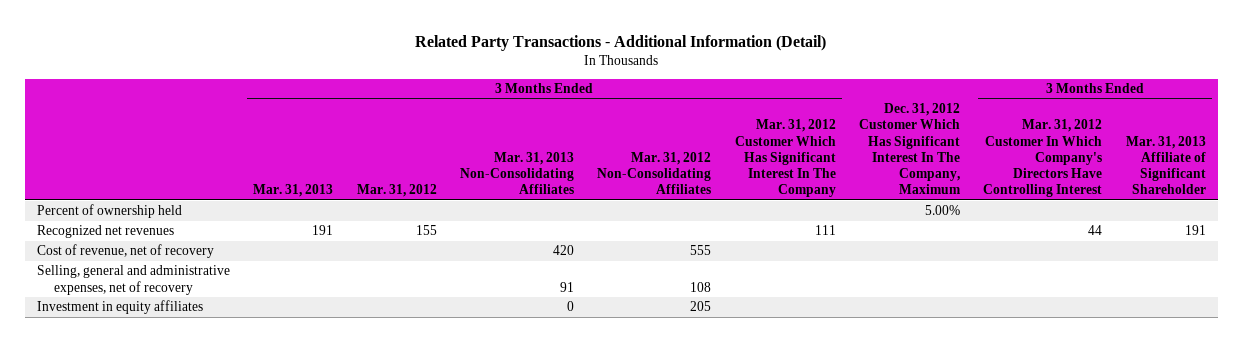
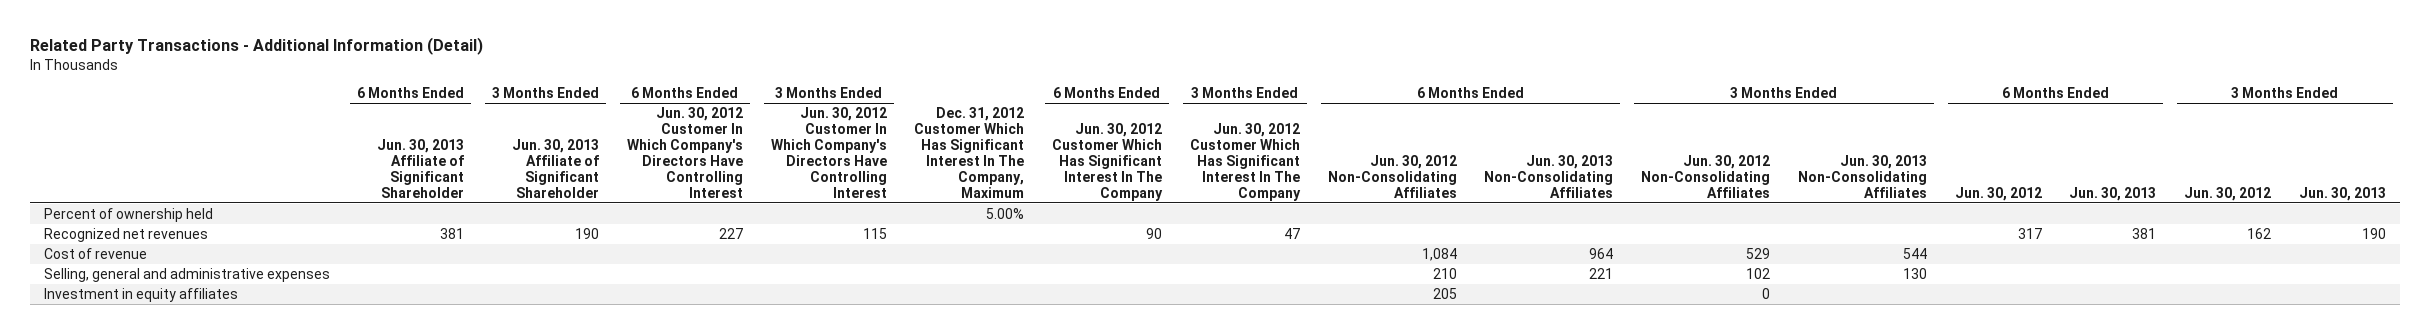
- | 3 Months Ended Mar. 31, 2013 | 3 Months Ended Mar. 31, 2012 | 3 Months Ended Mar. 31, 2013 Non-Consolidating Affiliates | 3 Months Ended Mar. 31, 2012 Non-Consolidating Affiliates | 3 Months Ended Mar. 31, 2012 Customer Which Has Significant Interest In The Company | Dec. 31, 2012 Customer Which Has Significant Interest In The Company, Maximum | 3 Months Ended Mar. 31, 2012 Customer In Which Company's Directors Have Controlling Interest | 3 Months Ended Mar. 31, 2013 Affiliate of Significant Shareholder
+ | 6 Months Ended Jun. 30, 2013 Affiliate of Significant Shareholder | 3 Months Ended Jun. 30, 2013 Affiliate of Significant Shareholder | 6 Months Ended Jun. 30, 2012 Customer In Which Company's Directors Have Controlling Interest | 3 Months Ended Jun. 30, 2012 Customer In Which Company's Directors Have Controlling Interest | Dec. 31, 2012 Customer Which Has Significant Interest In The Company, Maximum | 6 Months Ended Jun. 30, 2012 Customer Which Has Significant Interest In The Company | 3 Months Ended Jun. 30, 2012 Customer Which Has Significant Interest In The Company | 6 Months Ended Jun. 30, 2012 Non-Consolidating Affiliates | 6 Months Ended Jun. 30, 2013 Non-Consolidating Affiliates | 3 Months Ended Jun. 30, 2012 Non-Consolidating Affiliates | 3 Months Ended Jun. 30, 2013 Non-Consolidating Affiliates | 6 Months Ended Jun. 30, 2012 | 6 Months Ended Jun. 30, 2013 | 3 Months Ended Jun. 30, 2012 | 3 Months Ended Jun. 30, 2013
- Cost of revenue, net of recovery | | | 420 | 555 | | | |
- Selling, general and administrative expenses, net of recovery | | | 91 | 108 | | | |
+ Cost of revenue | | | | | | | | 1,084 | 964 | 529 | 544 | | | |
+ Selling, general and administrative expenses | | | | | | | | 210 | 221 | 102 | 130 | | | |

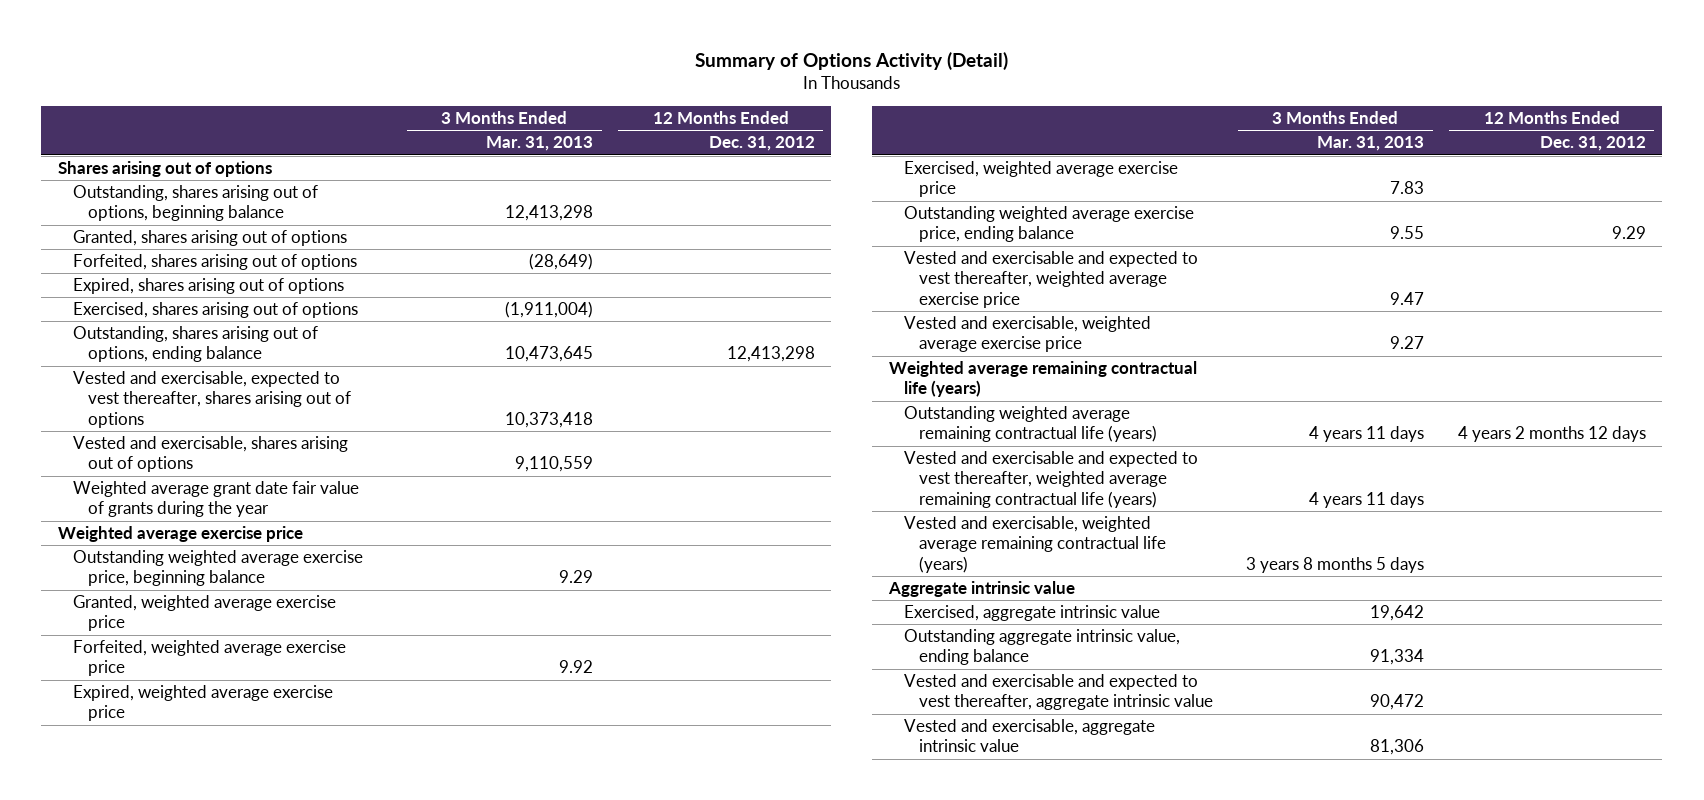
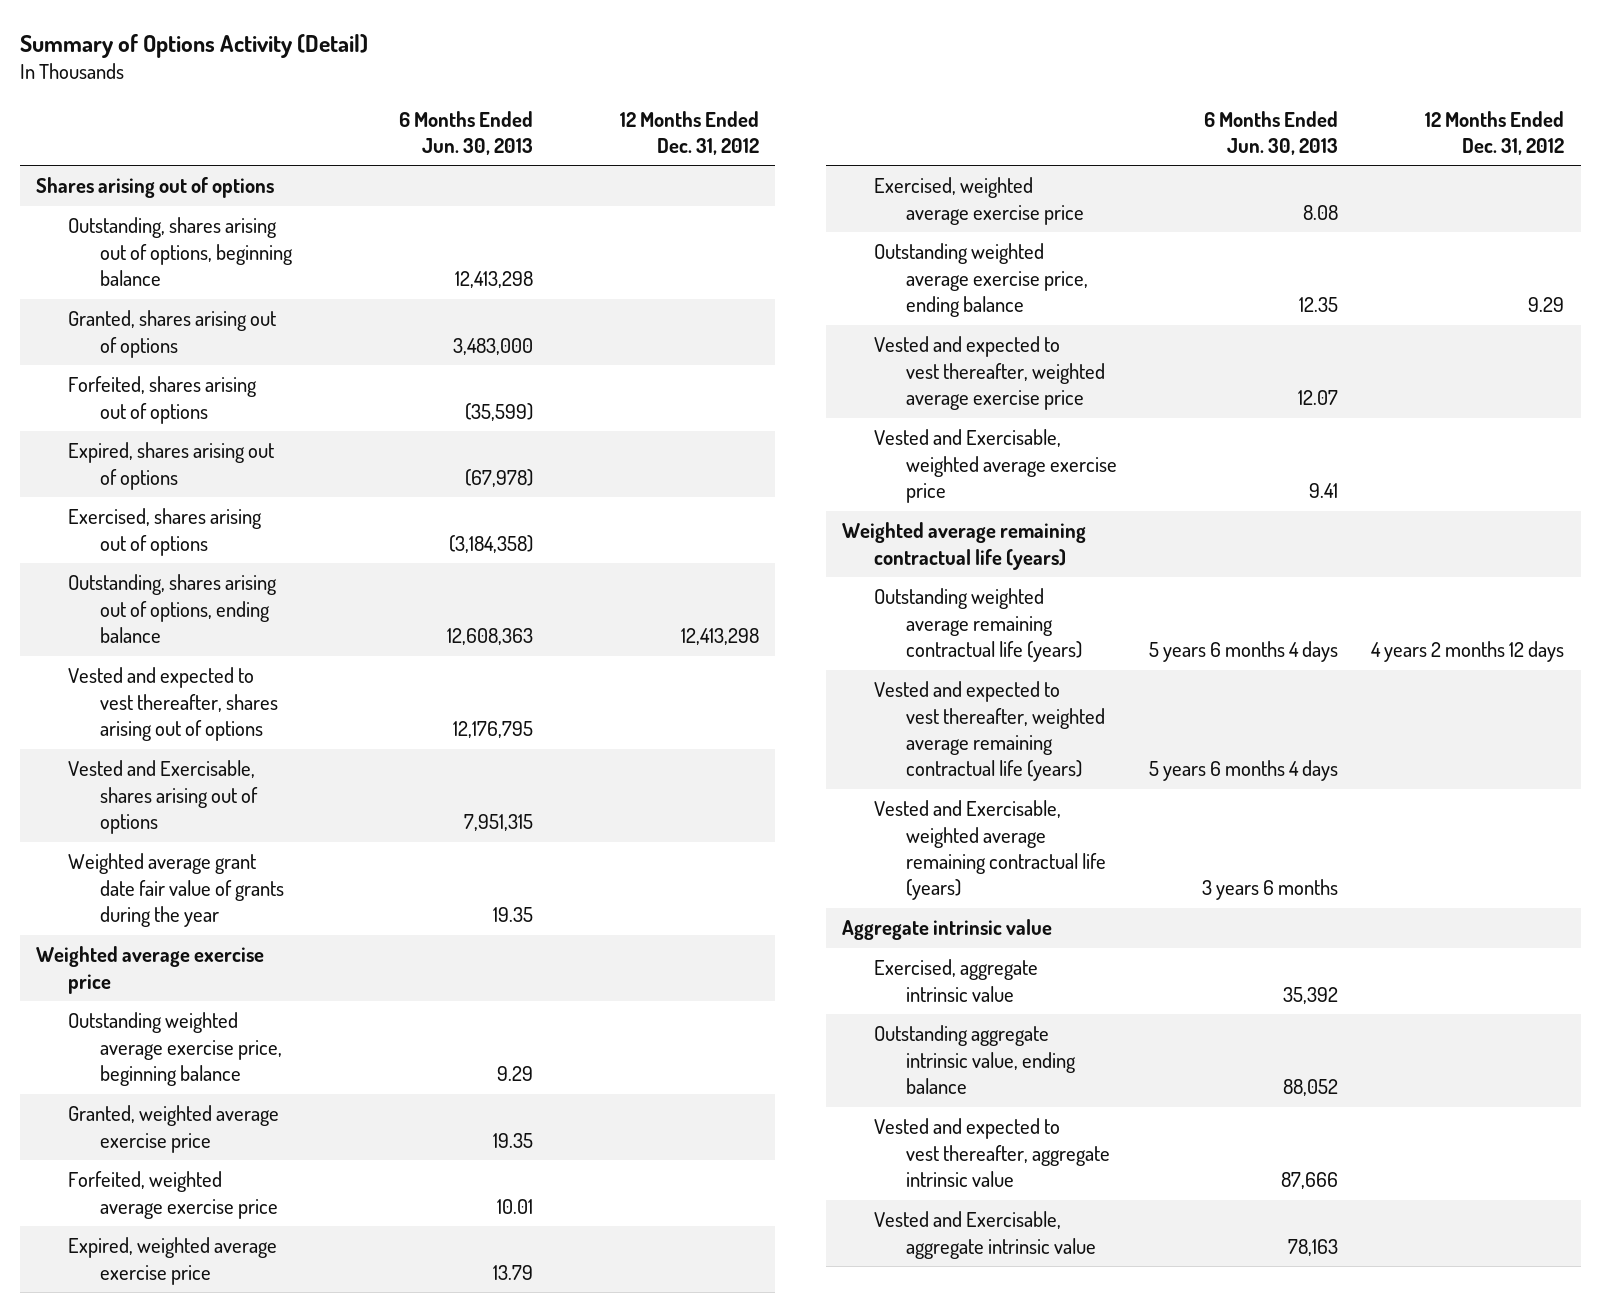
- | 3 Months Ended Mar. 31, 2013 | 12 Months Ended Dec. 31, 2012
+ | 6 Months Ended Jun. 30, 2013 | 12 Months Ended Dec. 31, 2012
- Vested and exercisable, expected to vest thereafter, shares arising out of options | 10,373,418 |
- Vested and exercisable, shares arising out of options | 9,110,559 |
+ Vested and expected to vest thereafter, shares arising out of options | 12,176,795 |
+ Vested and Exercisable, shares arising out of options | 7,951,315 |
- Vested and exercisable and expected to vest thereafter, weighted average exercise price | 9.47 |
- Vested and exercisable, weighted average exercise price | 9.27 |
+ Vested and expected to vest thereafter, weighted average exercise price | 12.07 |
+ Vested and Exercisable, weighted average exercise price | 9.41 |
- Vested and exercisable and expected to vest thereafter, weighted average remaining contractual life (years) | 4 years 11 days |
- Vested and exercisable, weighted average remaining contractual life (years) | 3 years 8 months 5 days |
+ Vested and expected to vest thereafter, weighted average remaining contractual life (years) | 5 years 6 months 4 days |
+ Vested and Exercisable, weighted average remaining contractual life (years) | 3 years 6 months |
- Vested and exercisable and expected to vest thereafter, aggregate intrinsic value | 90,472 |
- Vested and exercisable, aggregate intrinsic value | 81,306 |
+ Vested and expected to vest thereafter, aggregate intrinsic value | 87,666 |
+ Vested and Exercisable, aggregate intrinsic value | 78,163 |

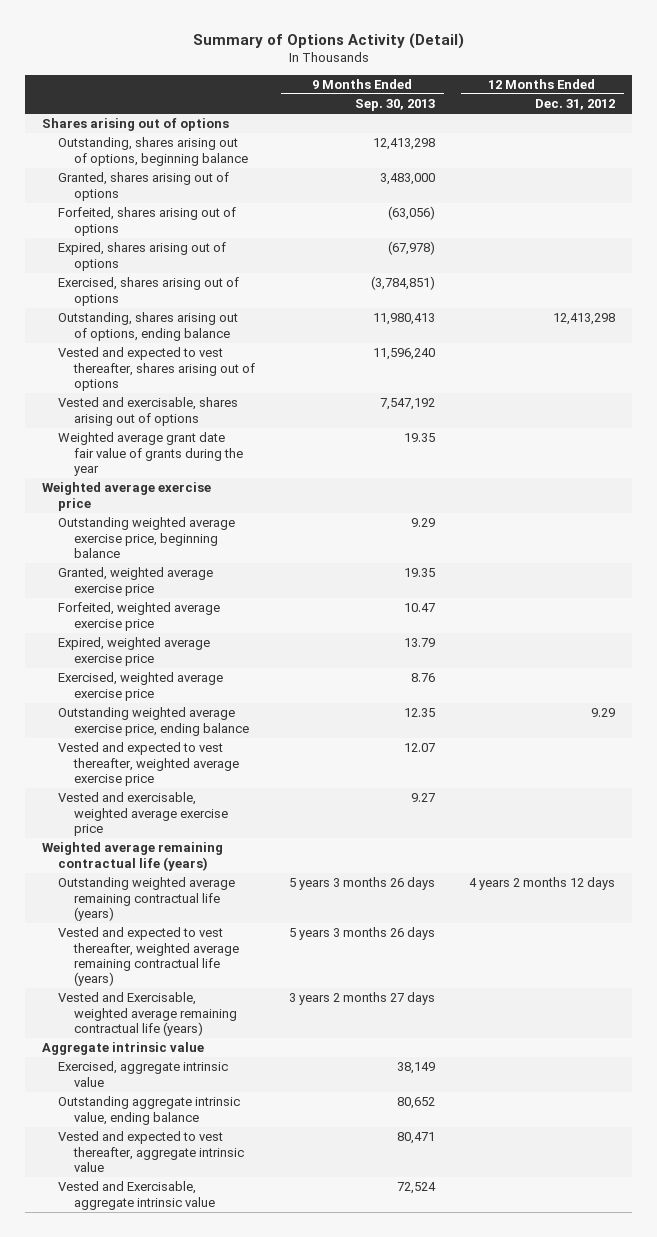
- | 6 Months Ended Jun. 30, 2013 | 12 Months Ended Dec. 31, 2012
+ | 9 Months Ended Sep. 30, 2013 | 12 Months Ended Dec. 31, 2012
- Vested and Exercisable, shares arising out of options | 7,951,315 |
+ Vested and exercisable, shares arising out of options | 7,547,192 |
- Vested and Exercisable, weighted average exercise price | 9.41 |
+ Vested and exercisable, weighted average exercise price | 9.27 |

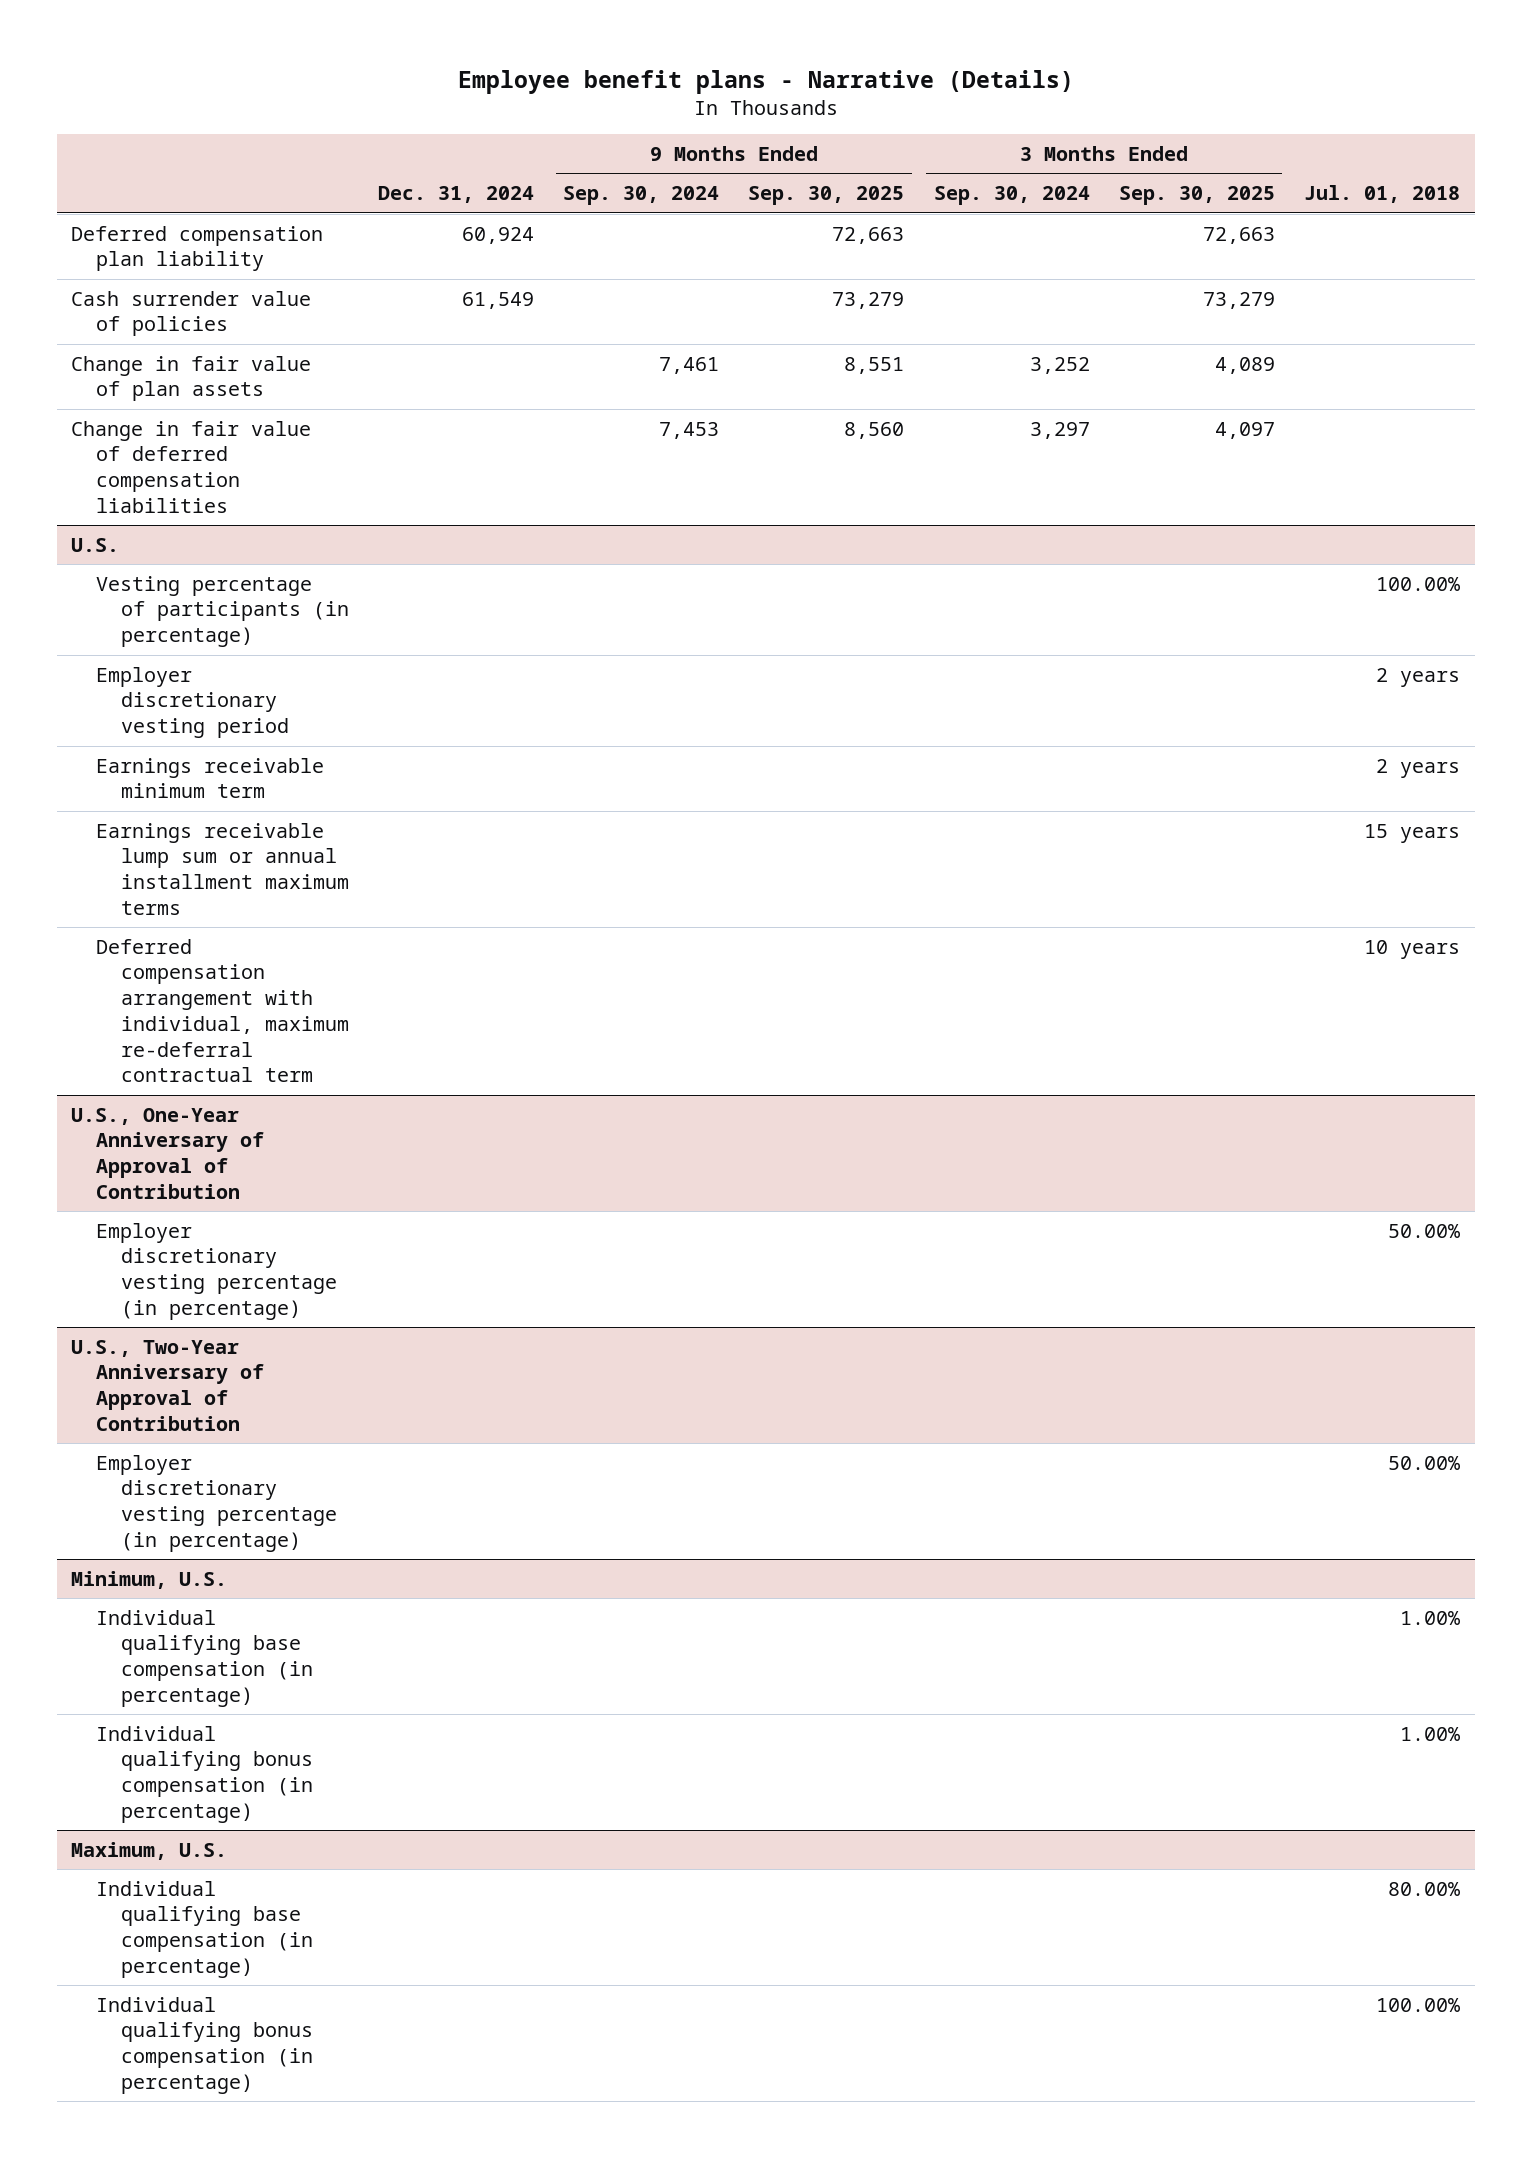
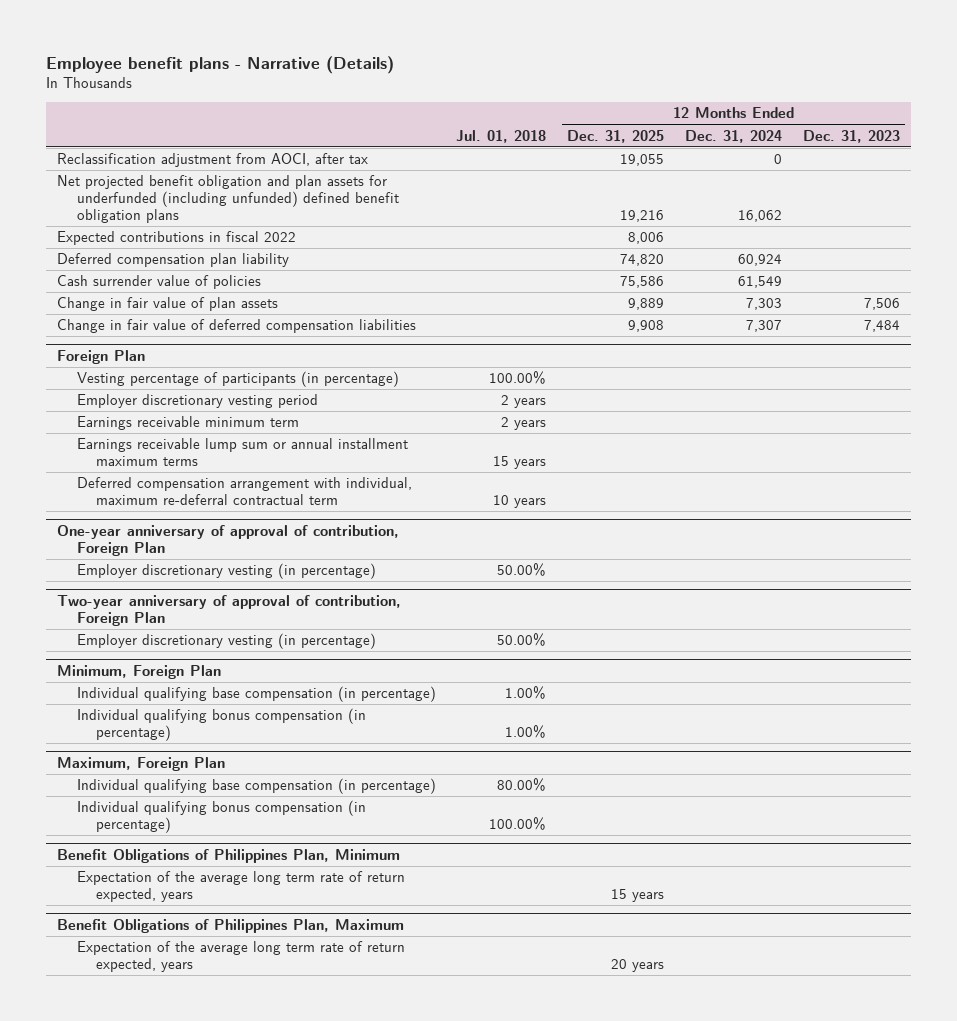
- | Dec. 31, 2024 | 9 Months Ended Sep. 30, 2024 | 9 Months Ended Sep. 30, 2025 | 3 Months Ended Sep. 30, 2024 | 3 Months Ended Sep. 30, 2025 | Jul. 01, 2018
+ | Jul. 01, 2018 | 12 Months Ended Dec. 31, 2025 | 12 Months Ended Dec. 31, 2024 | 12 Months Ended Dec. 31, 2023
+ Reclassification adjustment from AOCI, after tax | | 19,055 | 0 |
+ Net projected benefit obligation and plan assets for underfunded (including unfunded) defined benefit obligation plans | | 19,216 | 16,062 |
+ Expected contributions in fiscal 2022 | | 8,006 | |
- U.S.
+ Foreign Plan
- U.S., One-Year Anniversary of Approval of Contribution
- Employer discretionary vesting percentage (in percentage) | | | | | | 50.00%
- U.S., Two-Year Anniversary of Approval of Contribution
- Employer discretionary vesting percentage (in percentage) | | | | | | 50.00%
- Minimum, U.S.
+ One-year anniversary of approval of contribution, Foreign Plan
+ Employer discretionary vesting (in percentage) | 50.00% | | |
+ Two-year anniversary of approval of contribution, Foreign Plan
+ Employer discretionary vesting (in percentage) | 50.00% | | |
+ Minimum, Foreign Plan
- Maximum, U.S.
+ Maximum, Foreign Plan
+ Benefit Obligations of Philippines Plan, Minimum
+ Expectation of the average long term rate of return expected, years | | 15 years | |
+ Benefit Obligations of Philippines Plan, Maximum
+ Expectation of the average long term rate of return expected, years | | 20 years | |

